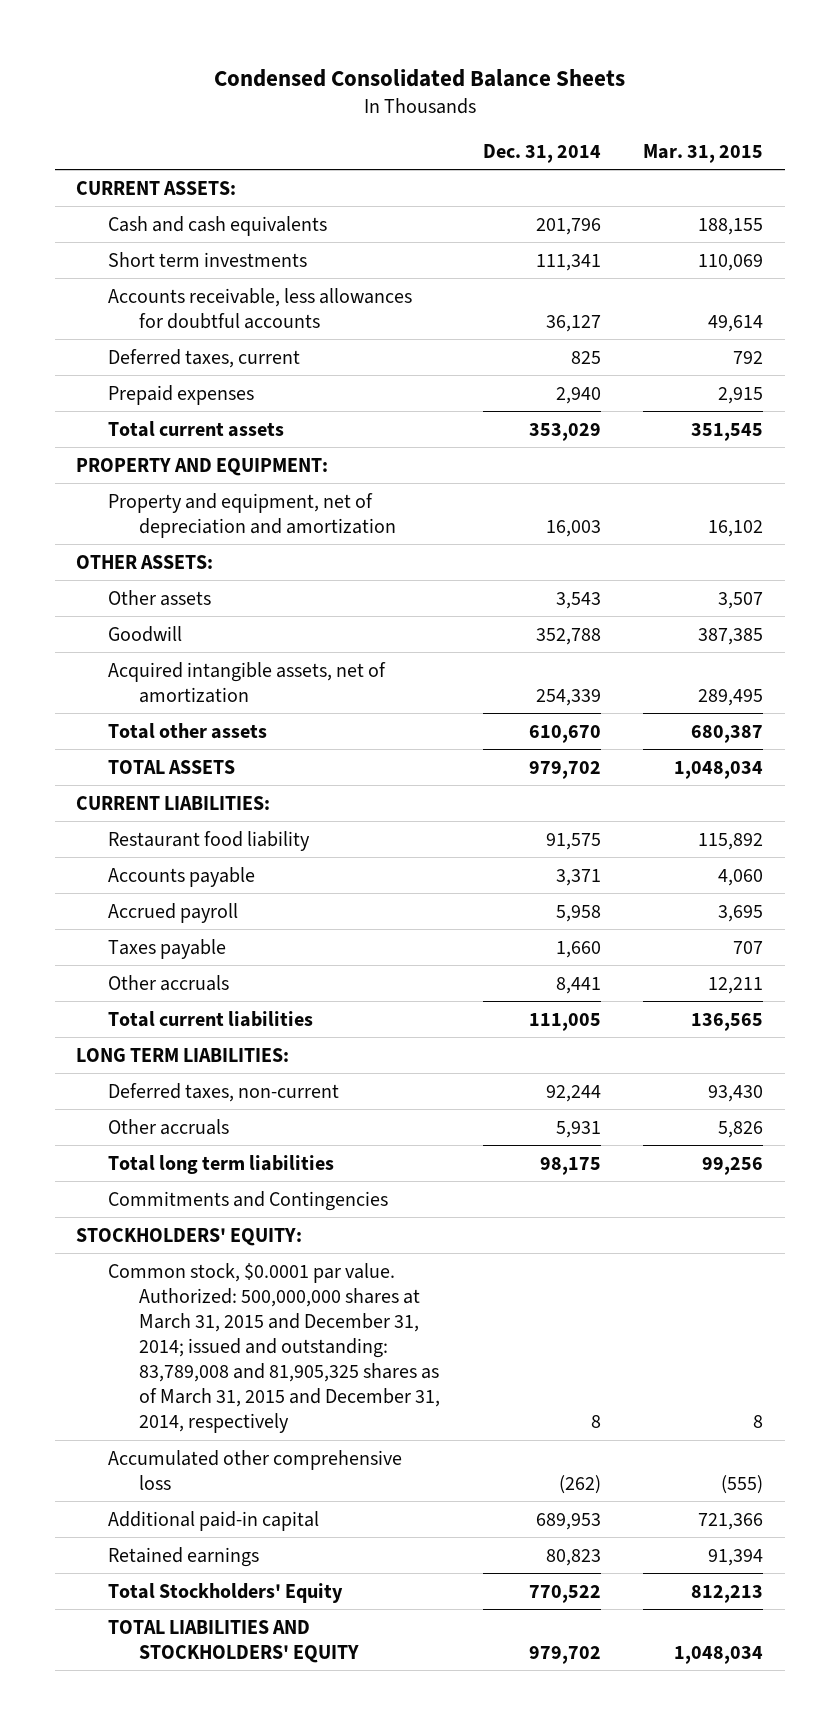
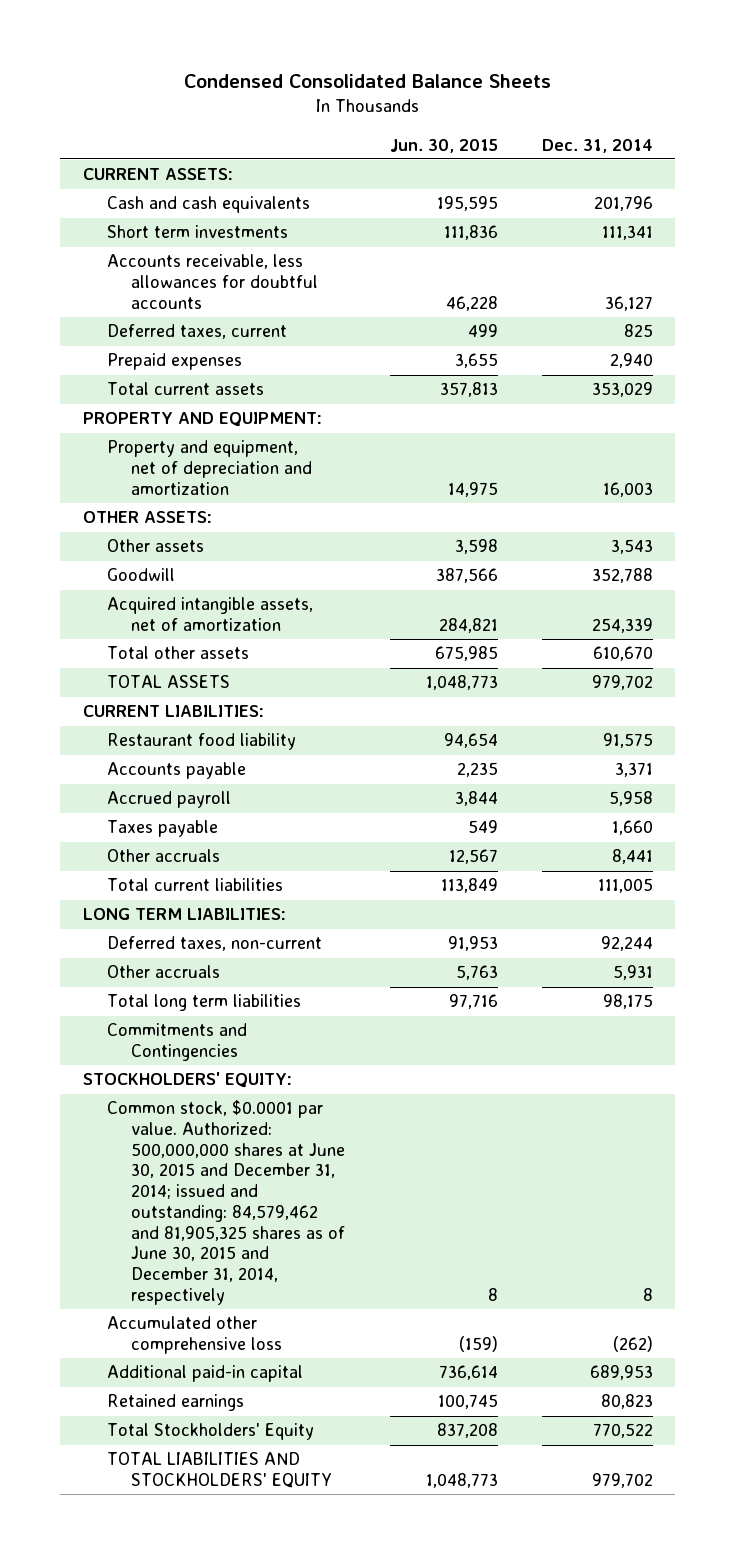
- | Dec. 31, 2014 | Mar. 31, 2015
+ | Jun. 30, 2015 | Dec. 31, 2014
- Common stock, $0.0001 par value. Authorized: 500,000,000 shares at March 31, 2015 and December 31, 2014; issued and outstanding: 83,789,008 and 81,905,325 shares as of March 31, 2015 and December 31, 2014, respectively | 8 | 8
+ Common stock, $0.0001 par value. Authorized: 500,000,000 shares at June 30, 2015 and December 31, 2014; issued and outstanding: 84,579,462 and 81,905,325 shares as of June 30, 2015 and December 31, 2014, respectively | 8 | 8

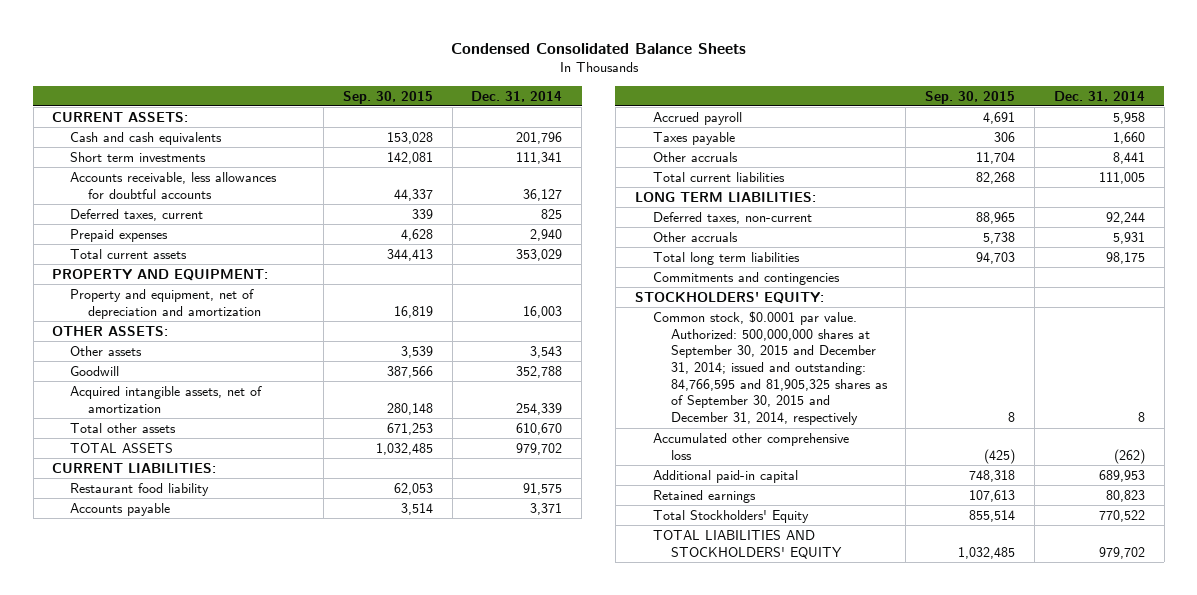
- | Jun. 30, 2015 | Dec. 31, 2014
+ | Sep. 30, 2015 | Dec. 31, 2014
- Commitments and Contingencies
+ Commitments and contingencies
- Common stock, $0.0001 par value. Authorized: 500,000,000 shares at June 30, 2015 and December 31, 2014; issued and outstanding: 84,579,462 and 81,905,325 shares as of June 30, 2015 and December 31, 2014, respectively | 8 | 8
+ Common stock, $0.0001 par value. Authorized: 500,000,000 shares at September 30, 2015 and December 31, 2014; issued and outstanding: 84,766,595 and 81,905,325 shares as of September 30, 2015 and December 31, 2014, respectively | 8 | 8

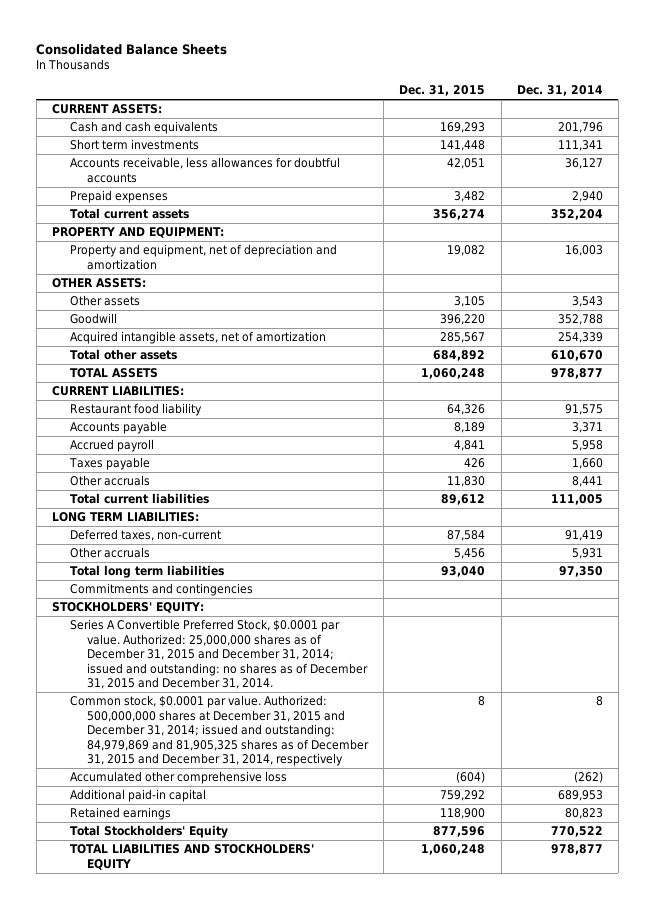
- Condensed Consolidated Balance Sheets
+ Consolidated Balance Sheets
- | Sep. 30, 2015 | Dec. 31, 2014
+ | Dec. 31, 2015 | Dec. 31, 2014
- Deferred taxes, current | 339 | 825
- Total current assets | 344,413 | 353,029
+ Total current assets | 356,274 | 352,204
- TOTAL ASSETS | 1,032,485 | 979,702
+ TOTAL ASSETS | 1,060,248 | 978,877
- Deferred taxes, non-current | 88,965 | 92,244
+ Deferred taxes, non-current | 87,584 | 91,419
- Total long term liabilities | 94,703 | 98,175
+ Total long term liabilities | 93,040 | 97,350
- Common stock, $0.0001 par value. Authorized: 500,000,000 shares at September 30, 2015 and December 31, 2014; issued and outstanding: 84,766,595 and 81,905,325 shares as of September 30, 2015 and December 31, 2014, respectively | 8 | 8
+ Series A Convertible Preferred Stock, $0.0001 par value. Authorized: 25,000,000 shares as of December 31, 2015 and December 31, 2014; issued and outstanding: no shares as of December 31, 2015 and December 31, 2014.
+ Common stock, $0.0001 par value. Authorized: 500,000,000 shares at December 31, 2015 and December 31, 2014; issued and outstanding: 84,979,869 and 81,905,325 shares as of December 31, 2015 and December 31, 2014, respectively | 8 | 8
- TOTAL LIABILITIES AND STOCKHOLDERS' EQUITY | 1,032,485 | 979,702
+ TOTAL LIABILITIES AND STOCKHOLDERS' EQUITY | 1,060,248 | 978,877

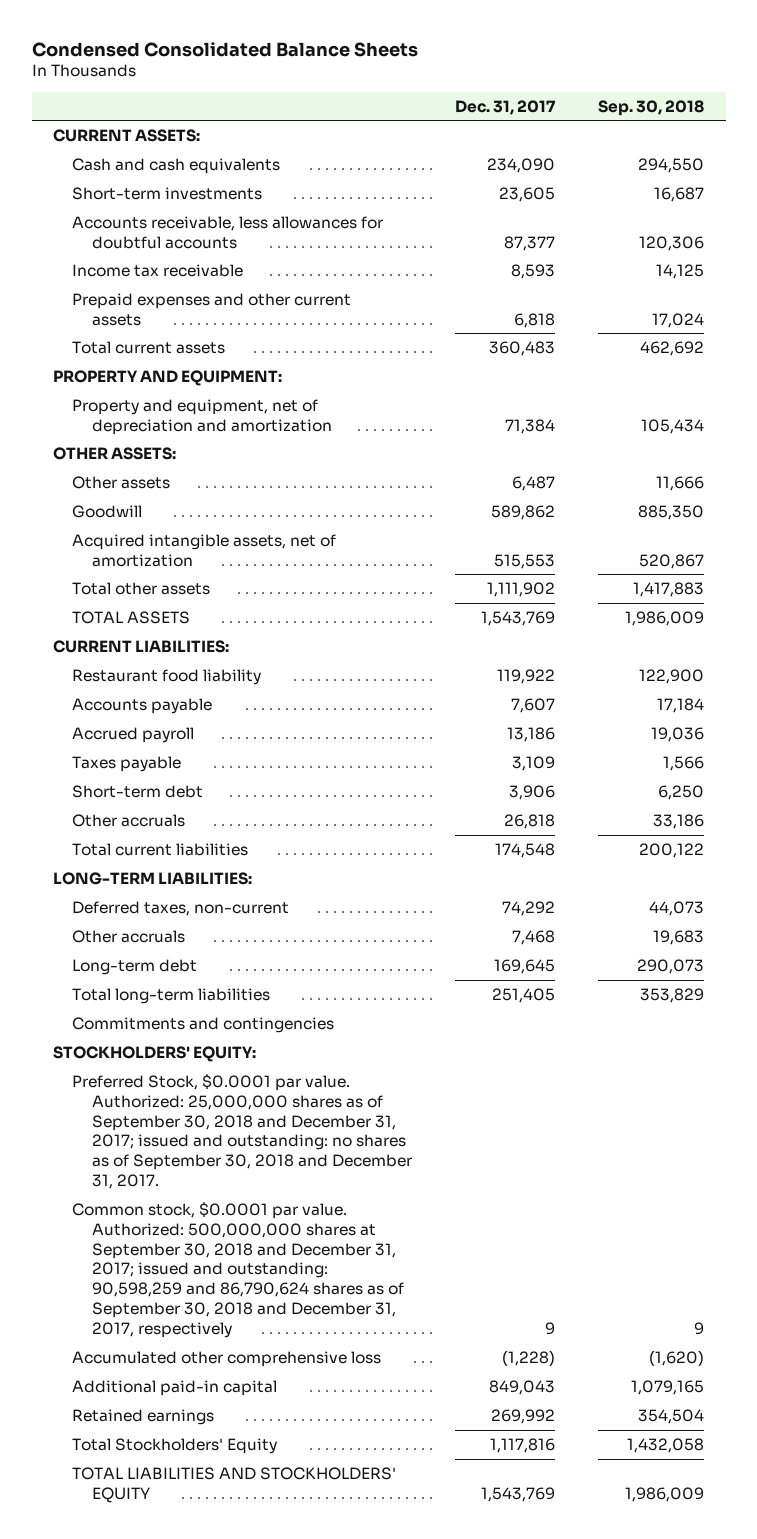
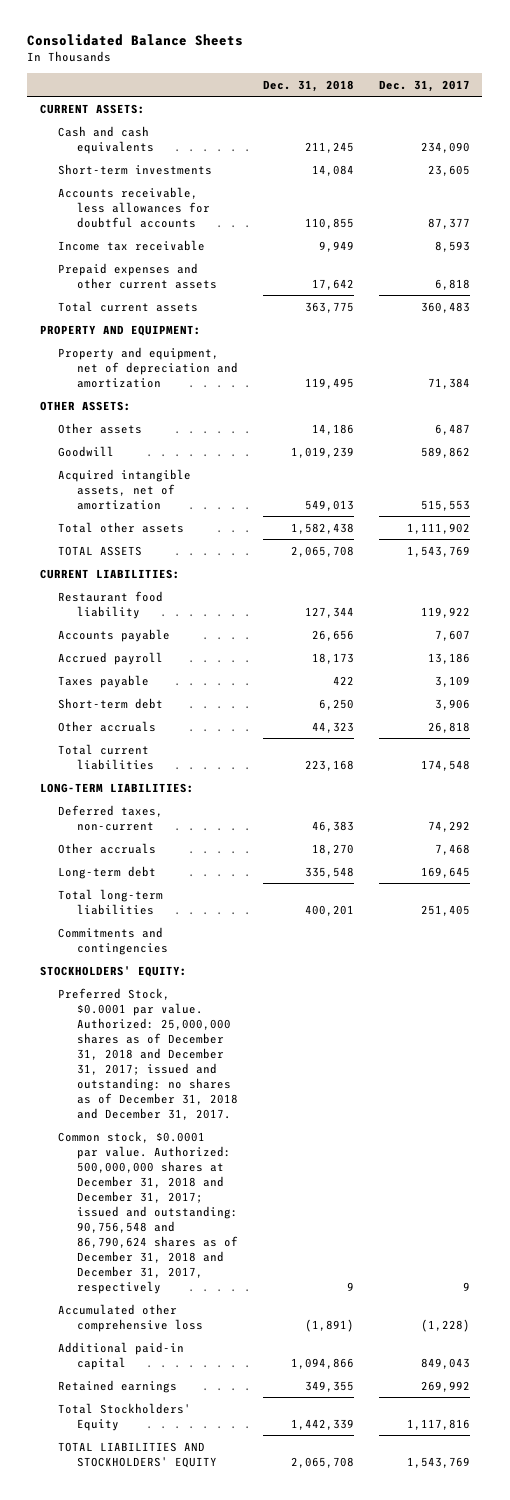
- Condensed Consolidated Balance Sheets
+ Consolidated Balance Sheets
- | Dec. 31, 2017 | Sep. 30, 2018
+ | Dec. 31, 2018 | Dec. 31, 2017
- Preferred Stock, $0.0001 par value. Authorized: 25,000,000 shares as of September 30, 2018 and December 31, 2017; issued and outstanding: no shares as of September 30, 2018 and December 31, 2017.
- Common stock, $0.0001 par value. Authorized: 500,000,000 shares at September 30, 2018 and December 31, 2017; issued and outstanding: 90,598,259 and 86,790,624 shares as of September 30, 2018 and December 31, 2017, respectively | 9 | 9
+ Preferred Stock, $0.0001 par value. Authorized: 25,000,000 shares as of December 31, 2018 and December 31, 2017; issued and outstanding: no shares as of December 31, 2018 and December 31, 2017.
+ Common stock, $0.0001 par value. Authorized: 500,000,000 shares at December 31, 2018 and December 31, 2017; issued and outstanding: 90,756,548 and 86,790,624 shares as of December 31, 2018 and December 31, 2017, respectively | 9 | 9

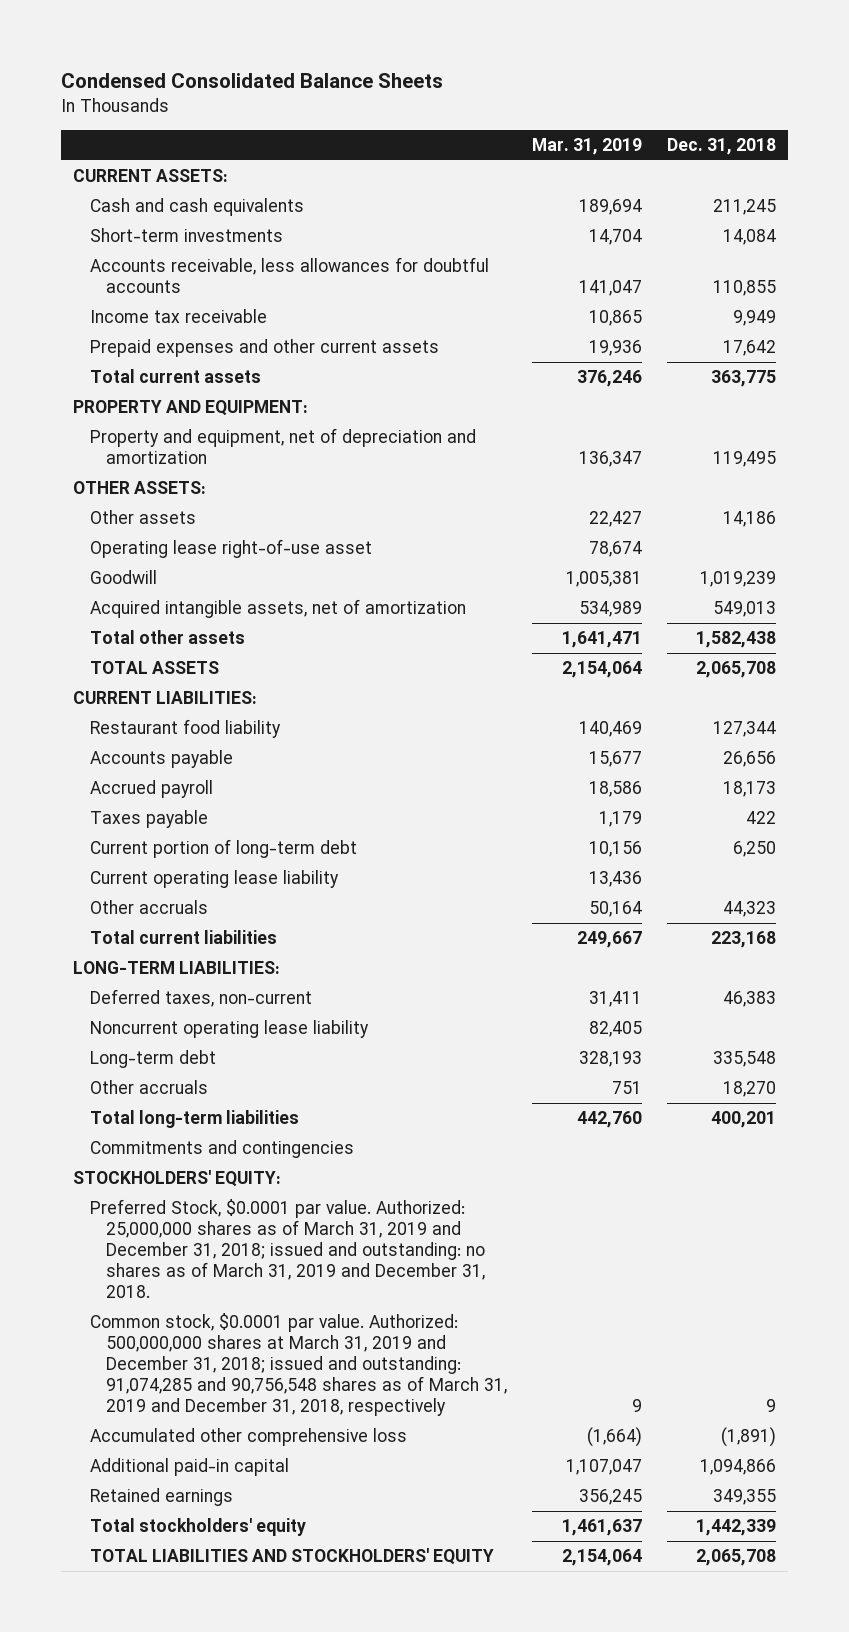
- Consolidated Balance Sheets
+ Condensed Consolidated Balance Sheets
- | Dec. 31, 2018 | Dec. 31, 2017
+ | Mar. 31, 2019 | Dec. 31, 2018
+ Operating lease right-of-use asset | 78,674 |
- Short-term debt | 6,250 | 3,906
+ Current portion of long-term debt | 10,156 | 6,250
+ Current operating lease liability | 13,436 |
+ Noncurrent operating lease liability | 82,405 |
moved down: Other accruals | 751 | 18,270
- Preferred Stock, $0.0001 par value. Authorized: 25,000,000 shares as of December 31, 2018 and December 31, 2017; issued and outstanding: no shares as of December 31, 2018 and December 31, 2017.
- Common stock, $0.0001 par value. Authorized: 500,000,000 shares at December 31, 2018 and December 31, 2017; issued and outstanding: 90,756,548 and 86,790,624 shares as of December 31, 2018 and December 31, 2017, respectively | 9 | 9
+ Preferred Stock, $0.0001 par value. Authorized: 25,000,000 shares as of March 31, 2019 and December 31, 2018; issued and outstanding: no shares as of March 31, 2019 and December 31, 2018.
+ Common stock, $0.0001 par value. Authorized: 500,000,000 shares at March 31, 2019 and December 31, 2018; issued and outstanding: 91,074,285 and 90,756,548 shares as of March 31, 2019 and December 31, 2018, respectively | 9 | 9
- Total Stockholders' Equity | 1,442,339 | 1,117,816
+ Total stockholders' equity | 1,461,637 | 1,442,339

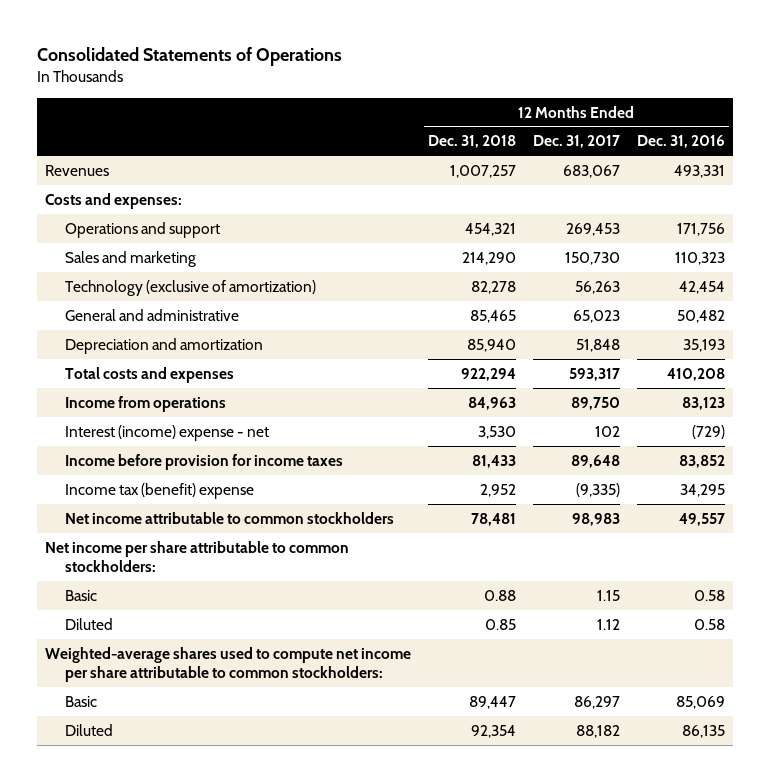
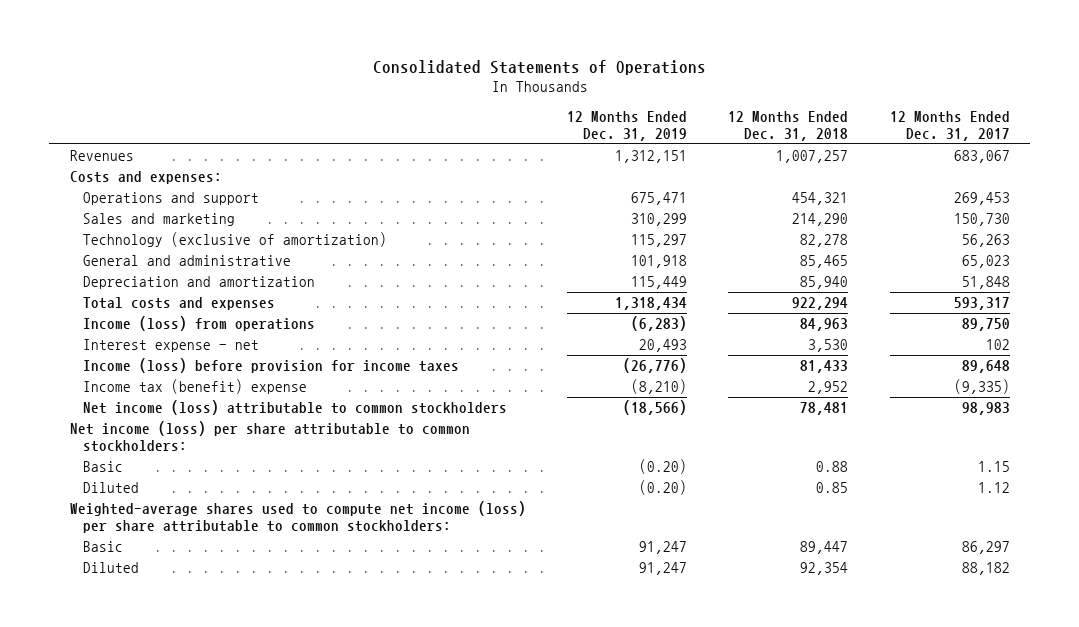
- | 12 Months Ended Dec. 31, 2018 | 12 Months Ended Dec. 31, 2017 | 12 Months Ended Dec. 31, 2016
+ | 12 Months Ended Dec. 31, 2019 | 12 Months Ended Dec. 31, 2018 | 12 Months Ended Dec. 31, 2017
- Income from operations | 84,963 | 89,750 | 83,123
- Interest (income) expense - net | 3,530 | 102 | (729)
- Income before provision for income taxes | 81,433 | 89,648 | 83,852
+ Income (loss) from operations | (6,283) | 84,963 | 89,750
+ Interest expense - net | 20,493 | 3,530 | 102
+ Income (loss) before provision for income taxes | (26,776) | 81,433 | 89,648
- Net income attributable to common stockholders | 78,481 | 98,983 | 49,557
- Net income per share attributable to common stockholders:
+ Net income (loss) attributable to common stockholders | (18,566) | 78,481 | 98,983
+ Net income (loss) per share attributable to common stockholders:
- Weighted-average shares used to compute net income per share attributable to common stockholders:
+ Weighted-average shares used to compute net income (loss) per share attributable to common stockholders:

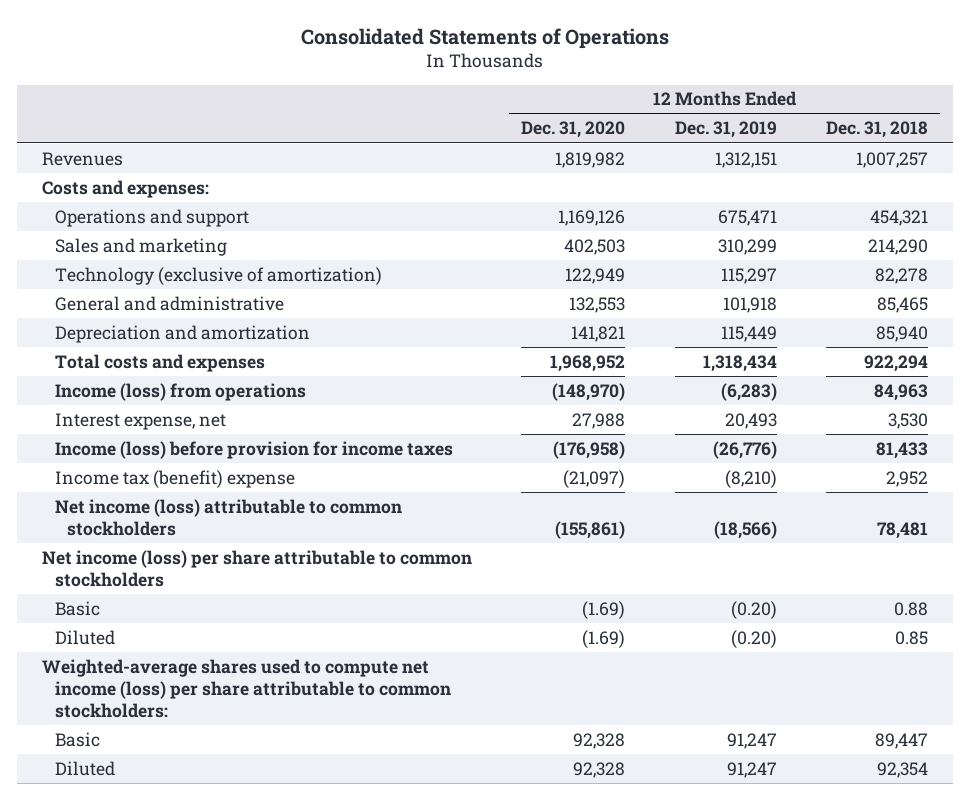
- | 12 Months Ended Dec. 31, 2019 | 12 Months Ended Dec. 31, 2018 | 12 Months Ended Dec. 31, 2017
+ | 12 Months Ended Dec. 31, 2020 | 12 Months Ended Dec. 31, 2019 | 12 Months Ended Dec. 31, 2018
- Interest expense - net | 20,493 | 3,530 | 102
+ Interest expense, net | 27,988 | 20,493 | 3,530
- Net income (loss) per share attributable to common stockholders:
+ Net income (loss) per share attributable to common stockholders

